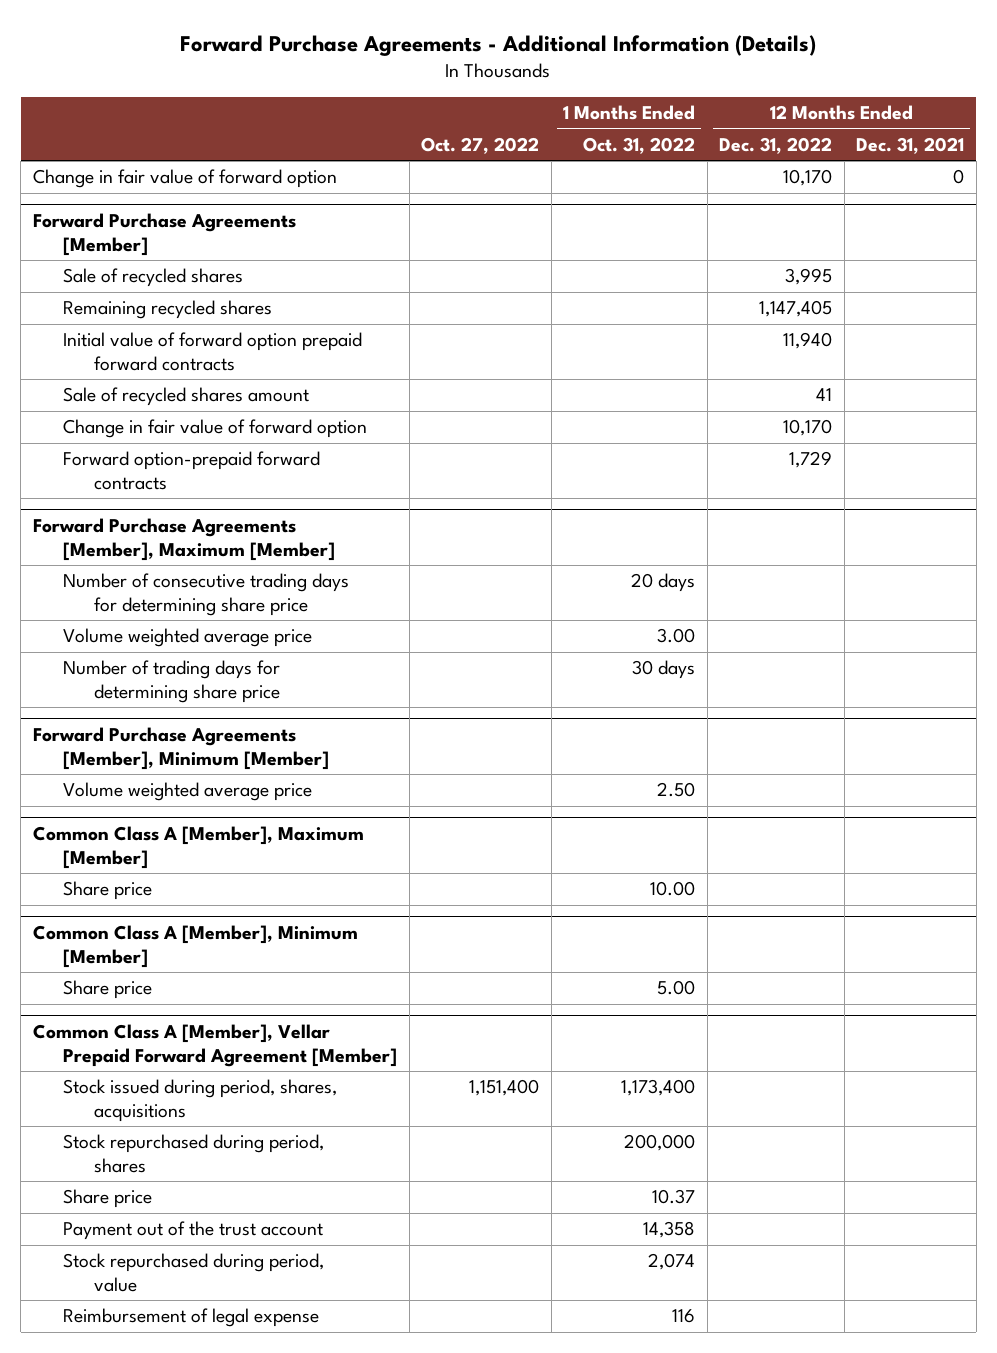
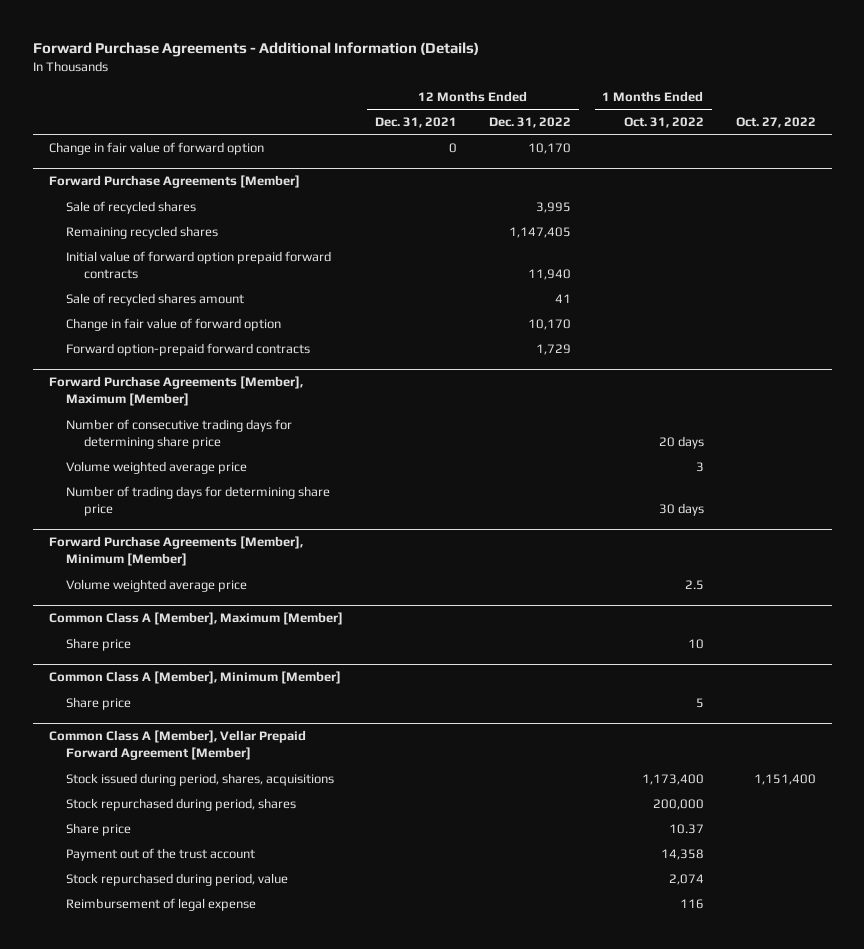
- | Oct. 27, 2022 | 1 Months Ended Oct. 31, 2022 | 12 Months Ended Dec. 31, 2022 | 12 Months Ended Dec. 31, 2021
+ | 12 Months Ended Dec. 31, 2021 | 12 Months Ended Dec. 31, 2022 | 1 Months Ended Oct. 31, 2022 | Oct. 27, 2022
@ Forward Purchase Agreements [Member], Maximum [Member]
- Volume weighted average price | | 3.00 | |
+ Volume weighted average price | | | 3 |
@ Forward Purchase Agreements [Member], Minimum [Member]
- Volume weighted average price | | 2.50 | |
+ Volume weighted average price | | | 2.5 |
@ Common Class A [Member], Maximum [Member]
- Share price | | 10.00 | |
+ Share price | | | 10 |
@ Common Class A [Member], Minimum [Member]
- Share price | | 5.00 | |
+ Share price | | | 5 |

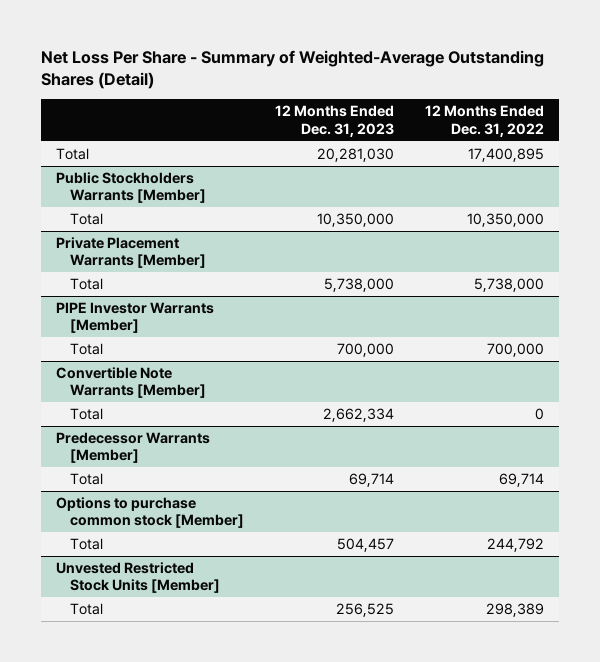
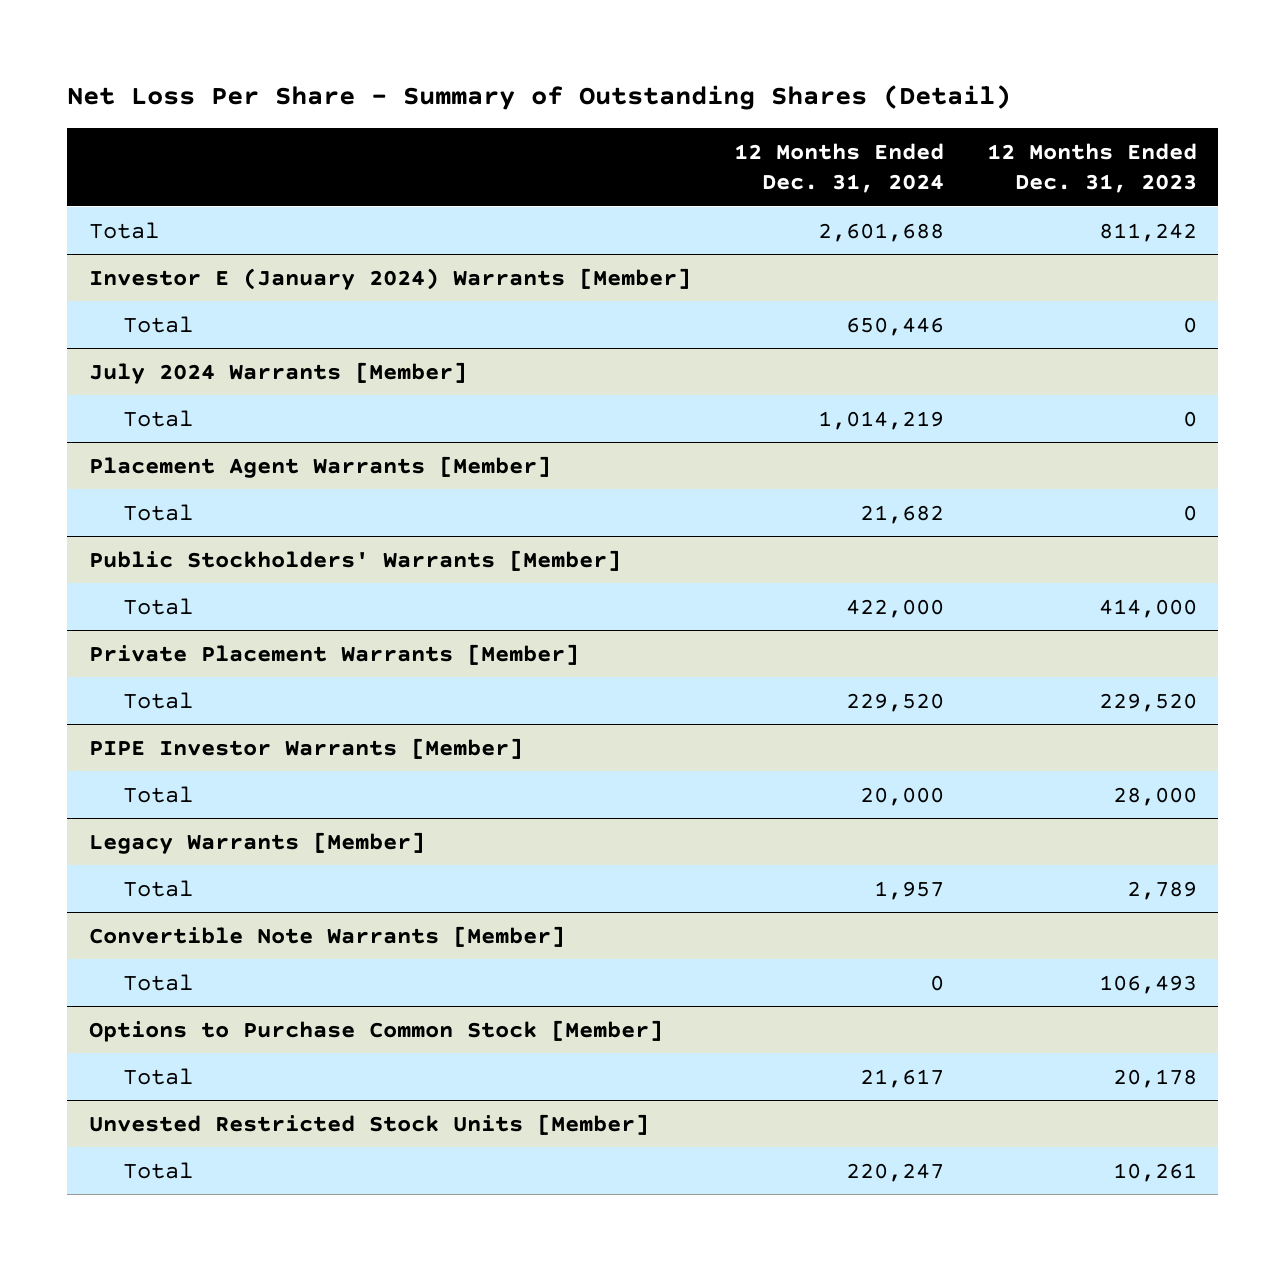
- Net Loss Per Share - Summary of Weighted-Average Outstanding Shares (Detail)
+ Net Loss Per Share - Summary of Outstanding Shares (Detail)
- | 12 Months Ended Dec. 31, 2023 | 12 Months Ended Dec. 31, 2022
+ | 12 Months Ended Dec. 31, 2024 | 12 Months Ended Dec. 31, 2023
- Total | 20,281,030 | 17,400,895
- Public Stockholders Warrants [Member]
- Total | 10,350,000 | 10,350,000
+ Total | 2,601,688 | 811,242
+ Investor E (January 2024) Warrants [Member]
+ Total | 650,446 | 0
+ July 2024 Warrants [Member]
+ Total | 1,014,219 | 0
+ Placement Agent Warrants [Member]
+ Total | 21,682 | 0
+ Public Stockholders' Warrants [Member]
+ Total | 422,000 | 414,000
@ Private Placement Warrants [Member]
- Total | 5,738,000 | 5,738,000
+ Total | 229,520 | 229,520
@ PIPE Investor Warrants [Member]
- Total | 700,000 | 700,000
+ Total | 20,000 | 28,000
+ Legacy Warrants [Member]
+ Total | 1,957 | 2,789
@ Convertible Note Warrants [Member]
- Total | 2,662,334 | 0
- Predecessor Warrants [Member]
- Total | 69,714 | 69,714
- Options to purchase common stock [Member]
- Total | 504,457 | 244,792
@ Convertible Note Warrants [Member]
+ Total | 0 | 106,493
+ Options to Purchase Common Stock [Member]
+ Total | 21,617 | 20,178
@ Unvested Restricted Stock Units [Member]
- Total | 256,525 | 298,389
+ Total | 220,247 | 10,261

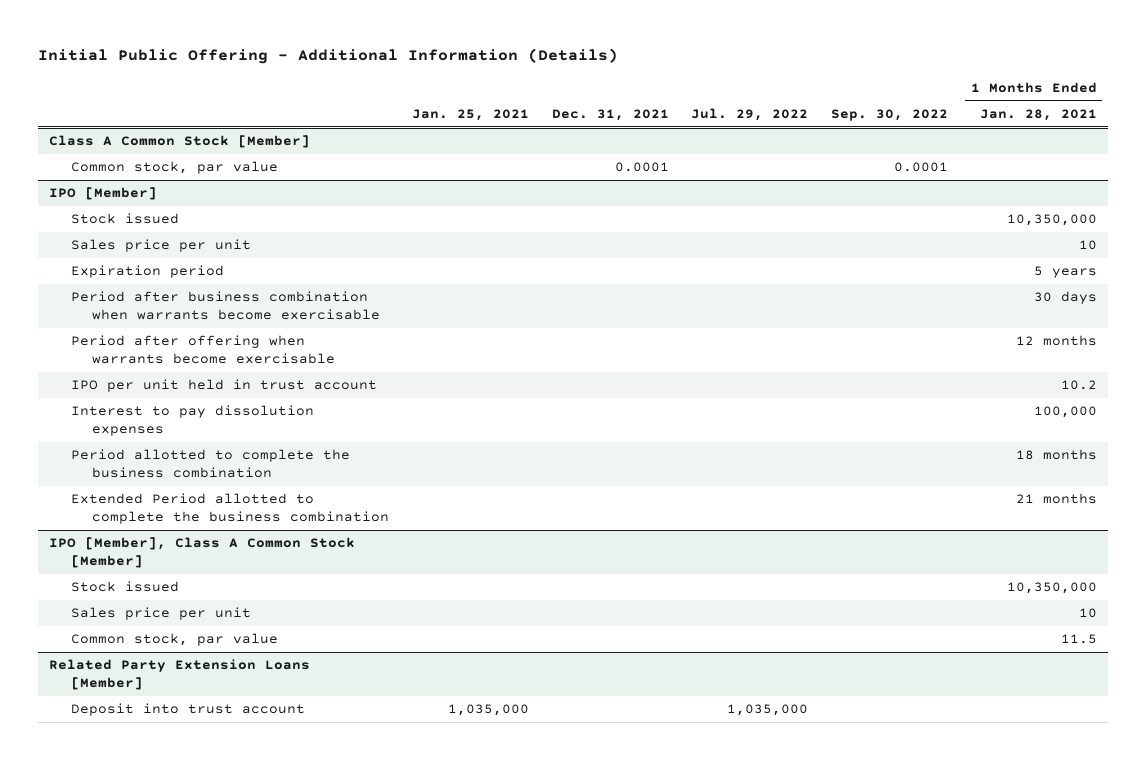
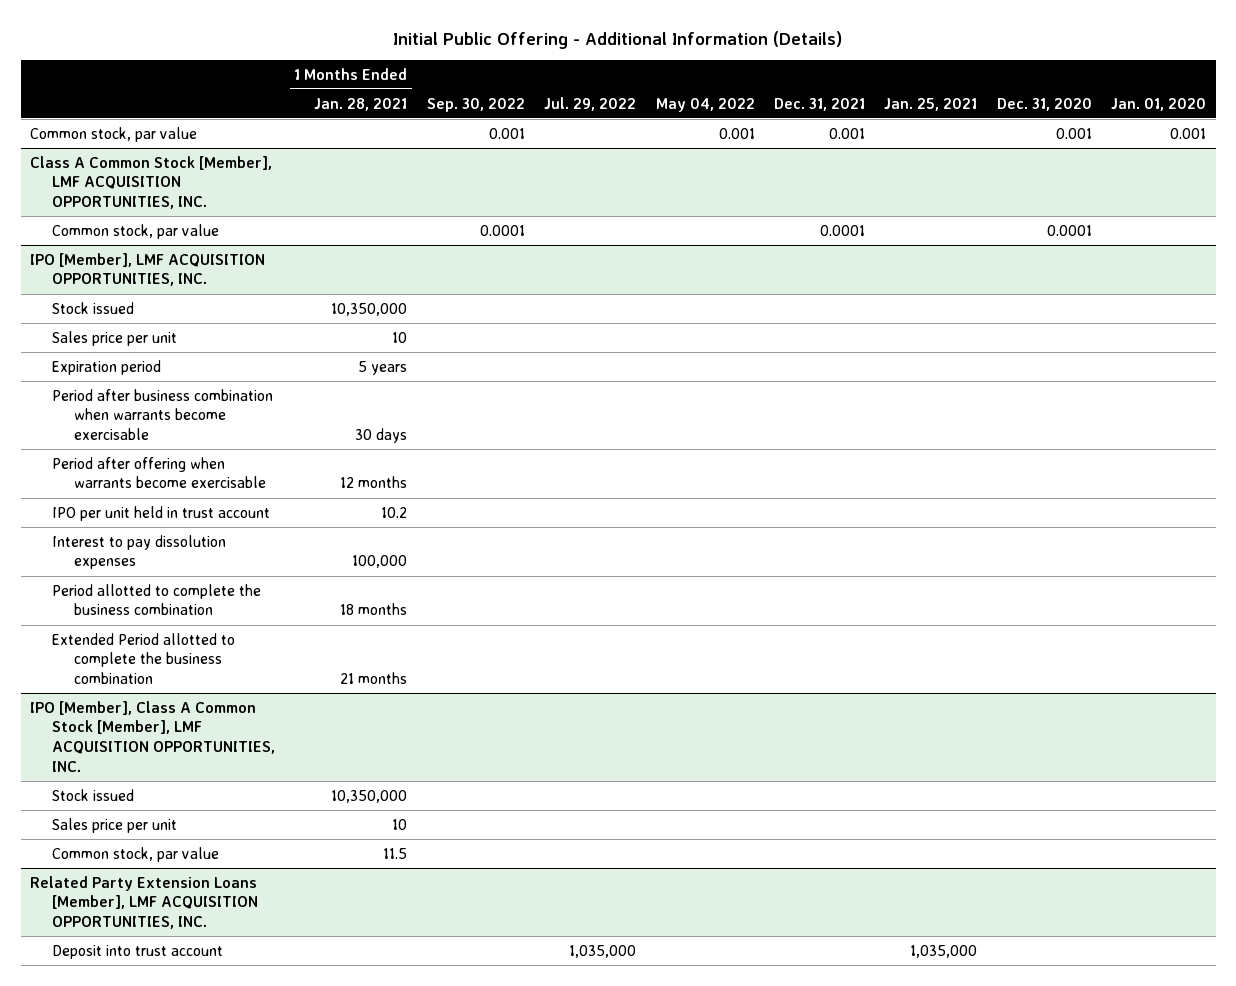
- | Jan. 25, 2021 | Dec. 31, 2021 | Jul. 29, 2022 | Sep. 30, 2022 | 1 Months Ended Jan. 28, 2021
+ | 1 Months Ended Jan. 28, 2021 | Sep. 30, 2022 | Jul. 29, 2022 | May 04, 2022 | Dec. 31, 2021 | Jan. 25, 2021 | Dec. 31, 2020 | Jan. 01, 2020
- Class A Common Stock [Member]
+ Common stock, par value | | 0.001 | | 0.001 | 0.001 | | 0.001 | 0.001
+ Class A Common Stock [Member], LMF ACQUISITION OPPORTUNITIES, INC.
- IPO [Member]
+ IPO [Member], LMF ACQUISITION OPPORTUNITIES, INC.
- IPO [Member], Class A Common Stock [Member]
+ IPO [Member], Class A Common Stock [Member], LMF ACQUISITION OPPORTUNITIES, INC.
- Related Party Extension Loans [Member]
+ Related Party Extension Loans [Member], LMF ACQUISITION OPPORTUNITIES, INC.

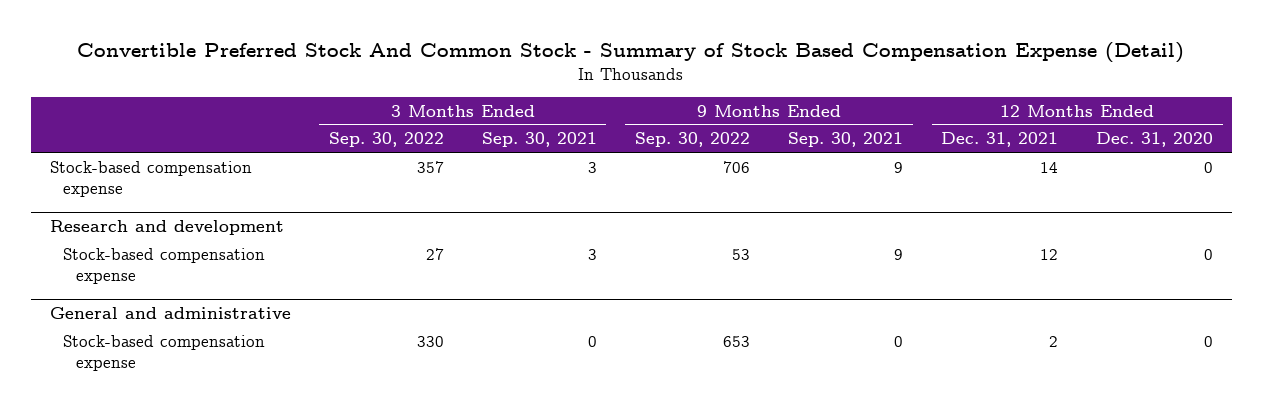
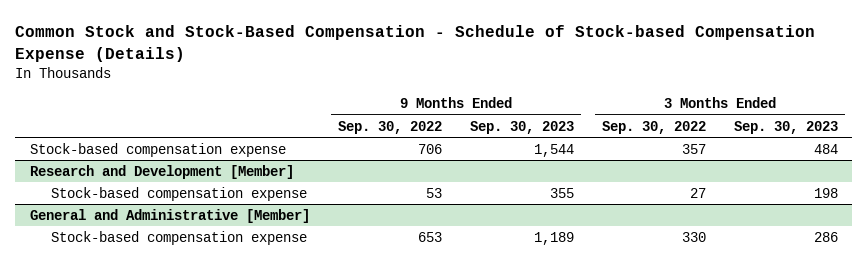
- Convertible Preferred Stock And Common Stock - Summary of Stock Based Compensation Expense (Detail)
+ Common Stock and Stock-Based Compensation - Schedule of Stock-based Compensation Expense (Details)
- | 3 Months Ended Sep. 30, 2022 | 3 Months Ended Sep. 30, 2021 | 9 Months Ended Sep. 30, 2022 | 9 Months Ended Sep. 30, 2021 | 12 Months Ended Dec. 31, 2021 | 12 Months Ended Dec. 31, 2020
+ | 9 Months Ended Sep. 30, 2022 | 9 Months Ended Sep. 30, 2023 | 3 Months Ended Sep. 30, 2022 | 3 Months Ended Sep. 30, 2023
- Research and development
+ Research and Development [Member]
- General and administrative
+ General and Administrative [Member]

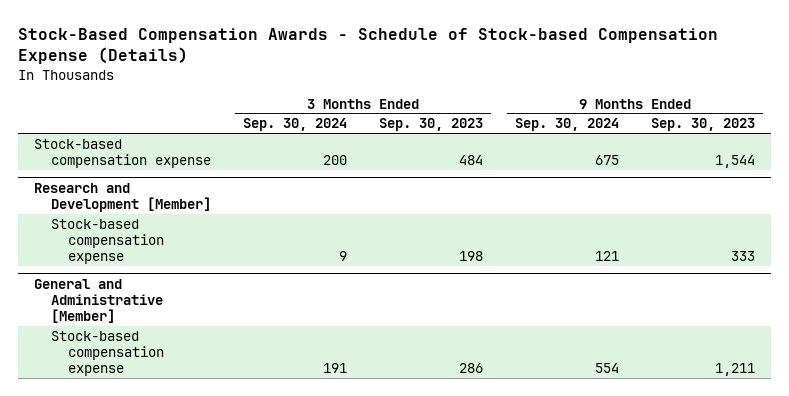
- Common Stock and Stock-Based Compensation - Schedule of Stock-based Compensation Expense (Details)
+ Stock-Based Compensation Awards - Schedule of Stock-based Compensation Expense (Details)
- | 9 Months Ended Sep. 30, 2022 | 9 Months Ended Sep. 30, 2023 | 3 Months Ended Sep. 30, 2022 | 3 Months Ended Sep. 30, 2023
+ | 3 Months Ended Sep. 30, 2024 | 3 Months Ended Sep. 30, 2023 | 9 Months Ended Sep. 30, 2024 | 9 Months Ended Sep. 30, 2023
@ Research and Development [Member]
- Stock-based compensation expense | 53 | 355 | 27 | 198
+ Stock-based compensation expense | 9 | 198 | 121 | 333
@ General and Administrative [Member]
- Stock-based compensation expense | 653 | 1,189 | 330 | 286
+ Stock-based compensation expense | 191 | 286 | 554 | 1,211

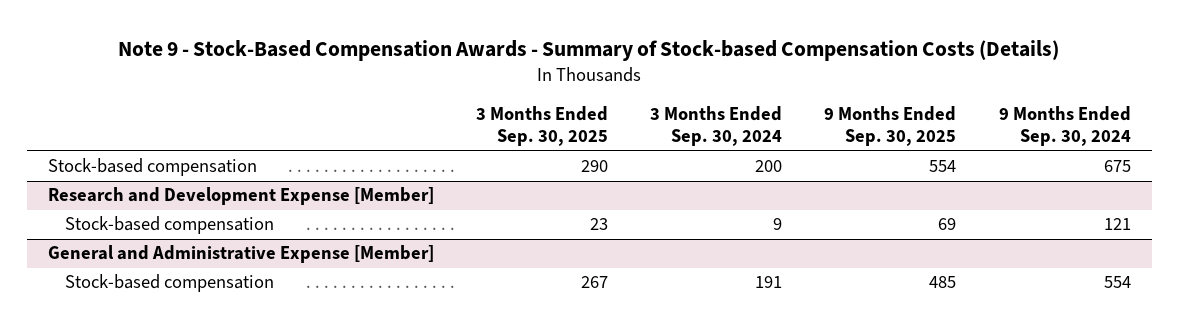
- Stock-Based Compensation Awards - Schedule of Stock-based Compensation Expense (Details)
+ Note 9 - Stock-Based Compensation Awards - Summary of Stock-based Compensation Costs (Details)
- | 3 Months Ended Sep. 30, 2024 | 3 Months Ended Sep. 30, 2023 | 9 Months Ended Sep. 30, 2024 | 9 Months Ended Sep. 30, 2023
+ | 3 Months Ended Sep. 30, 2025 | 3 Months Ended Sep. 30, 2024 | 9 Months Ended Sep. 30, 2025 | 9 Months Ended Sep. 30, 2024
- Stock-based compensation expense | 200 | 484 | 675 | 1,544
- Research and Development [Member]
- Stock-based compensation expense | 9 | 198 | 121 | 333
- General and Administrative [Member]
- Stock-based compensation expense | 191 | 286 | 554 | 1,211
+ Stock-based compensation | 290 | 200 | 554 | 675
+ Research and Development Expense [Member]
+ Stock-based compensation | 23 | 9 | 69 | 121
+ General and Administrative Expense [Member]
+ Stock-based compensation | 267 | 191 | 485 | 554

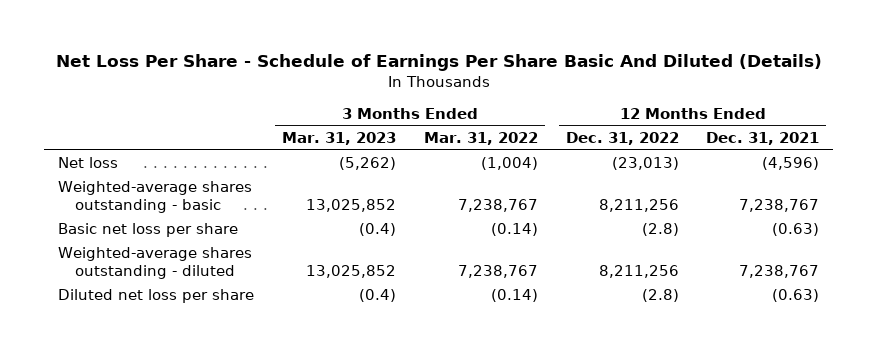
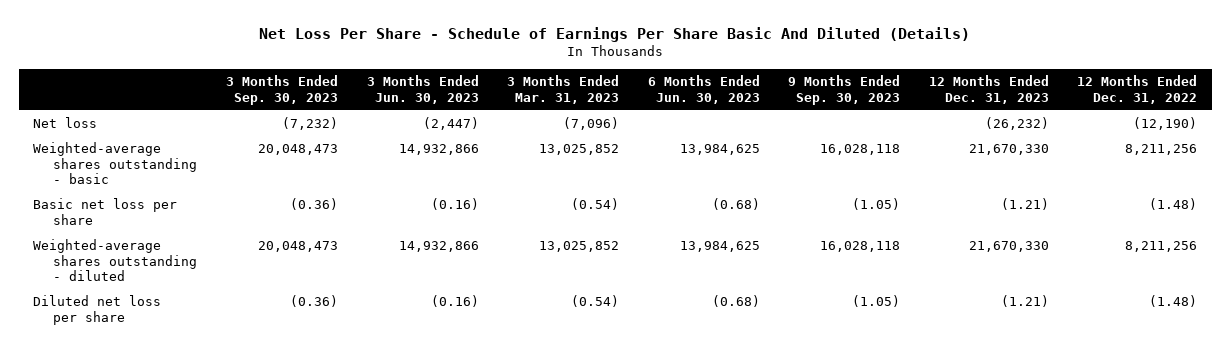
- | 3 Months Ended Mar. 31, 2023 | 3 Months Ended Mar. 31, 2022 | 12 Months Ended Dec. 31, 2022 | 12 Months Ended Dec. 31, 2021
+ | 3 Months Ended Sep. 30, 2023 | 3 Months Ended Jun. 30, 2023 | 3 Months Ended Mar. 31, 2023 | 6 Months Ended Jun. 30, 2023 | 9 Months Ended Sep. 30, 2023 | 12 Months Ended Dec. 31, 2023 | 12 Months Ended Dec. 31, 2022
- Net loss | (5,262) | (1,004) | (23,013) | (4,596)
+ Net loss | (7,232) | (2,447) | (7,096) | | | (26,232) | (12,190)
- Basic net loss per share | (0.4) | (0.14) | (2.8) | (0.63)
+ Basic net loss per share | (0.36) | (0.16) | (0.54) | (0.68) | (1.05) | (1.21) | (1.48)
- Diluted net loss per share | (0.4) | (0.14) | (2.8) | (0.63)
+ Diluted net loss per share | (0.36) | (0.16) | (0.54) | (0.68) | (1.05) | (1.21) | (1.48)

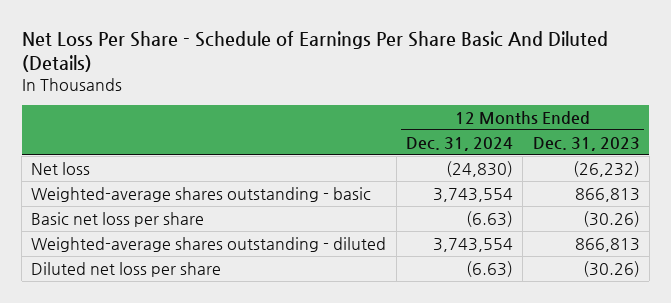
- | 3 Months Ended Sep. 30, 2023 | 3 Months Ended Jun. 30, 2023 | 3 Months Ended Mar. 31, 2023 | 6 Months Ended Jun. 30, 2023 | 9 Months Ended Sep. 30, 2023 | 12 Months Ended Dec. 31, 2023 | 12 Months Ended Dec. 31, 2022
+ | 12 Months Ended Dec. 31, 2024 | 12 Months Ended Dec. 31, 2023
- Weighted-average shares outstanding - basic | 20,048,473 | 14,932,866 | 13,025,852 | 13,984,625 | 16,028,118 | 21,670,330 | 8,211,256
- Basic net loss per share | (0.36) | (0.16) | (0.54) | (0.68) | (1.05) | (1.21) | (1.48)
- Weighted-average shares outstanding - diluted | 20,048,473 | 14,932,866 | 13,025,852 | 13,984,625 | 16,028,118 | 21,670,330 | 8,211,256
- Diluted net loss per share | (0.36) | (0.16) | (0.54) | (0.68) | (1.05) | (1.21) | (1.48)
+ Weighted-average shares outstanding - basic | 3,743,554 | 866,813
+ Basic net loss per share | (6.63) | (30.26)
+ Weighted-average shares outstanding - diluted | 3,743,554 | 866,813
+ Diluted net loss per share | (6.63) | (30.26)

